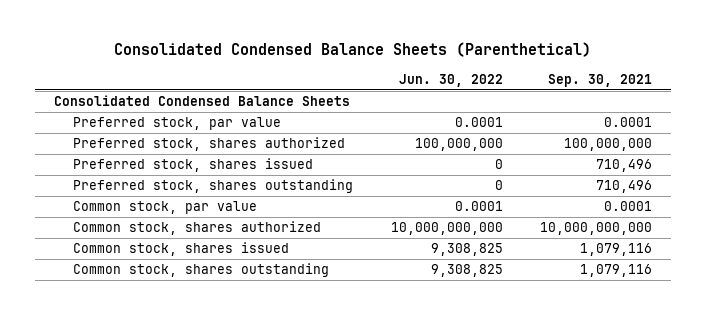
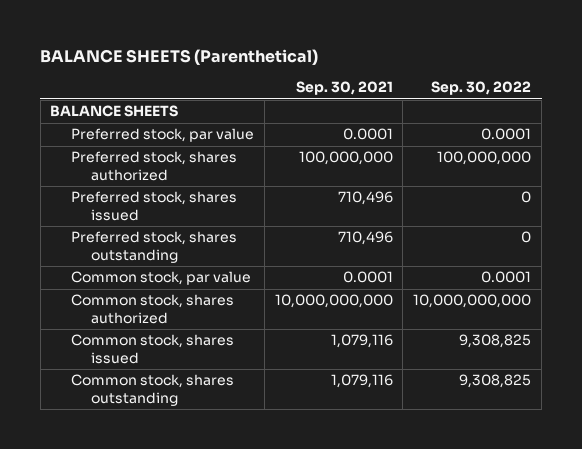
- Consolidated Condensed Balance Sheets (Parenthetical)
+ BALANCE SHEETS (Parenthetical)
- | Jun. 30, 2022 | Sep. 30, 2021
+ | Sep. 30, 2021 | Sep. 30, 2022
- Consolidated Condensed Balance Sheets
+ BALANCE SHEETS

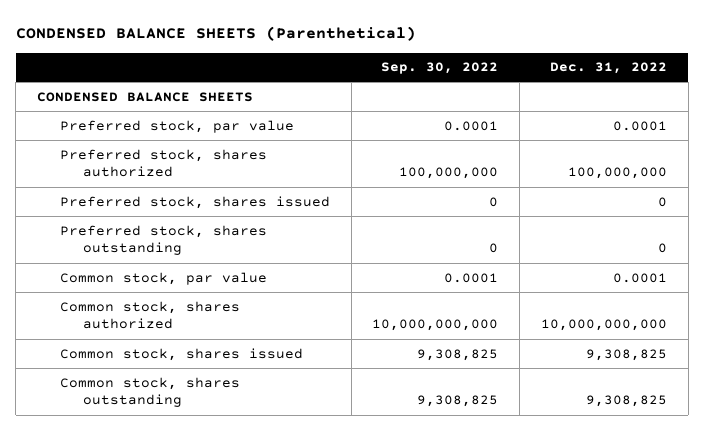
- BALANCE SHEETS (Parenthetical)
+ CONDENSED BALANCE SHEETS (Parenthetical)
- | Sep. 30, 2021 | Sep. 30, 2022
+ | Sep. 30, 2022 | Dec. 31, 2022
- BALANCE SHEETS
+ CONDENSED BALANCE SHEETS

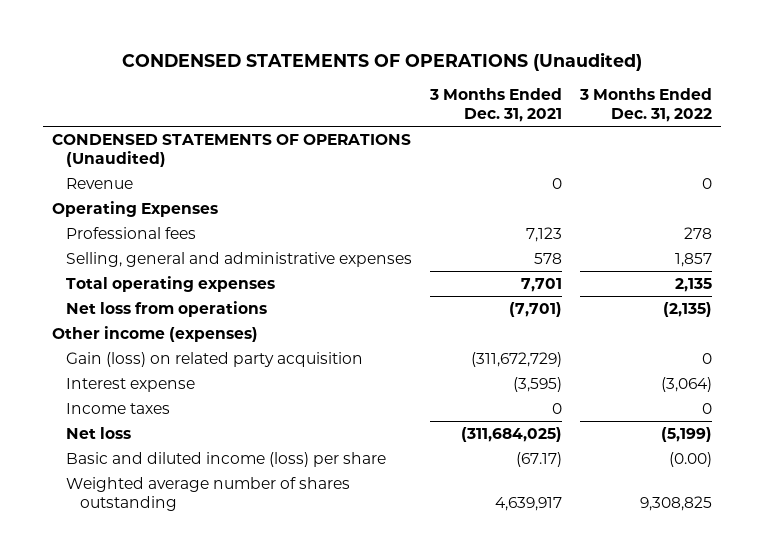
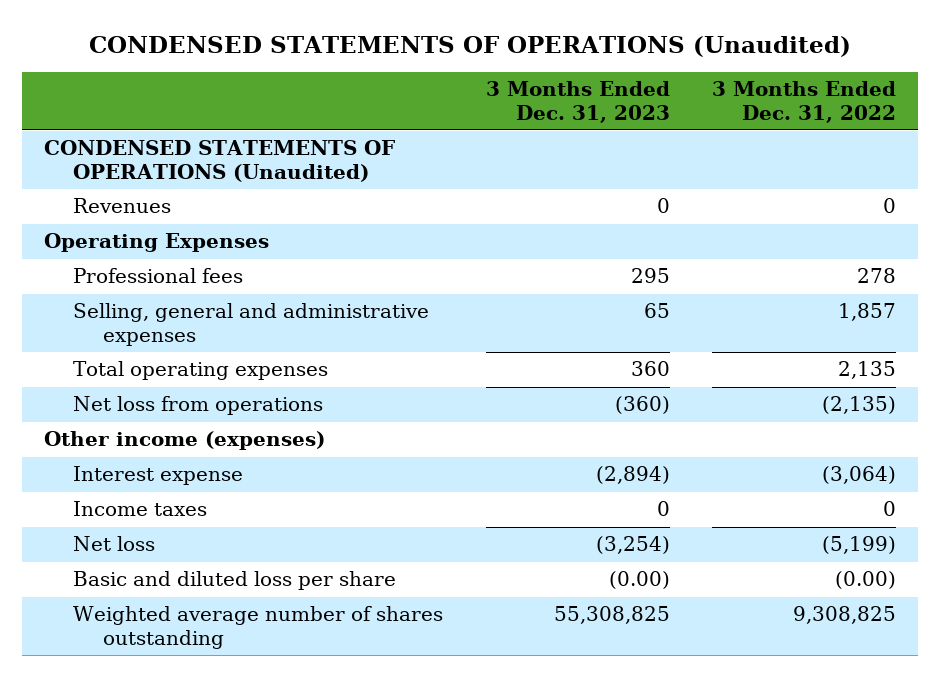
- | 3 Months Ended Dec. 31, 2021 | 3 Months Ended Dec. 31, 2022
+ | 3 Months Ended Dec. 31, 2023 | 3 Months Ended Dec. 31, 2022
- Revenue | 0 | 0
+ Revenues | 0 | 0
- Gain (loss) on related party acquisition | (311,672,729) | 0
- Basic and diluted income (loss) per share | (67.17) | (0.00)
+ Basic and diluted loss per share | (0.00) | (0.00)

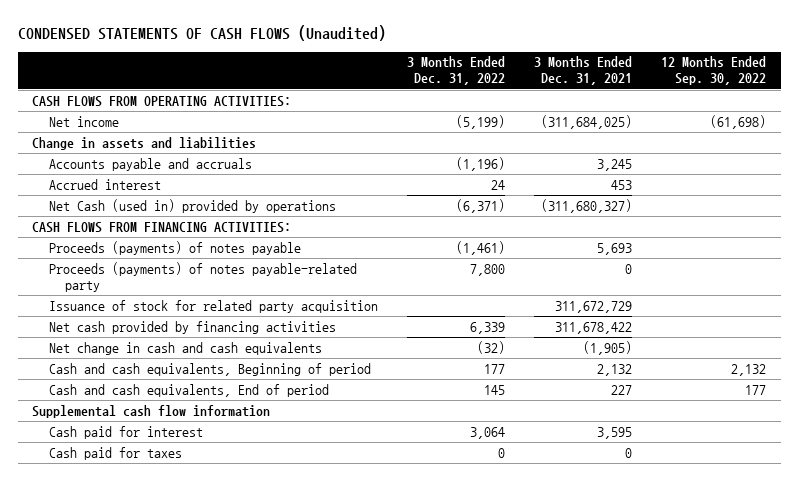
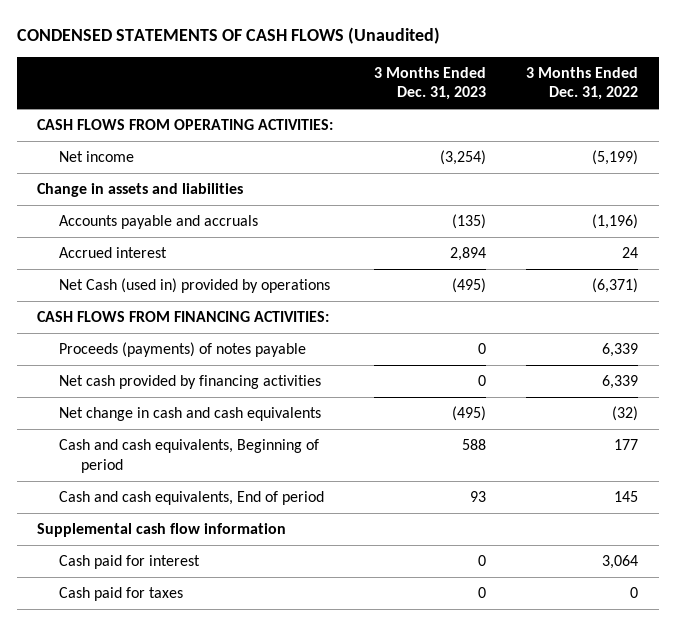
- | 3 Months Ended Dec. 31, 2022 | 3 Months Ended Dec. 31, 2021 | 12 Months Ended Sep. 30, 2022
+ | 3 Months Ended Dec. 31, 2023 | 3 Months Ended Dec. 31, 2022
- Proceeds (payments) of notes payable | (1,461) | 5,693 |
- Proceeds (payments) of notes payable-related party | 7,800 | 0 |
- Issuance of stock for related party acquisition | | 311,672,729 |
+ Proceeds (payments) of notes payable | 0 | 6,339

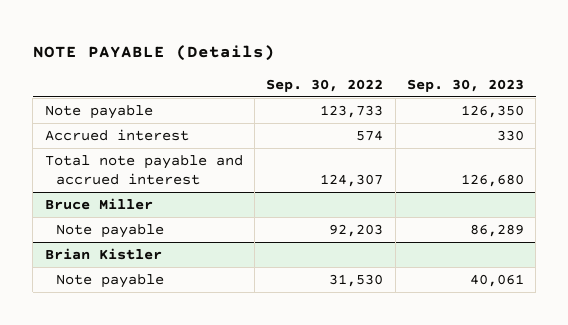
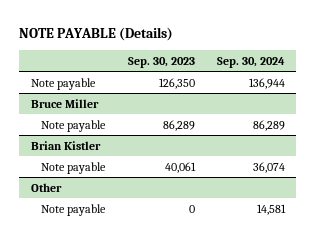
- | Sep. 30, 2022 | Sep. 30, 2023
+ | Sep. 30, 2023 | Sep. 30, 2024
- Accrued interest | 574 | 330
- Total note payable and accrued interest | 124,307 | 126,680
+ Other
+ Note payable | 0 | 14,581

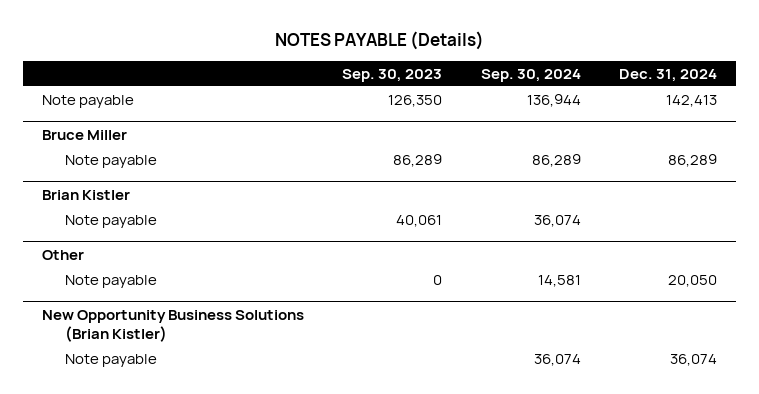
- NOTE PAYABLE (Details)
+ NOTES PAYABLE (Details)
- | Sep. 30, 2023 | Sep. 30, 2024
+ | Sep. 30, 2023 | Sep. 30, 2024 | Dec. 31, 2024
+ New Opportunity Business Solutions (Brian Kistler)
+ Note payable | | 36,074 | 36,074

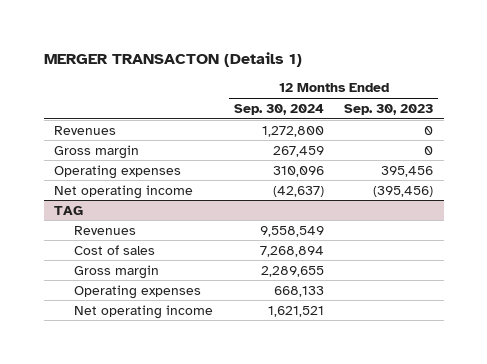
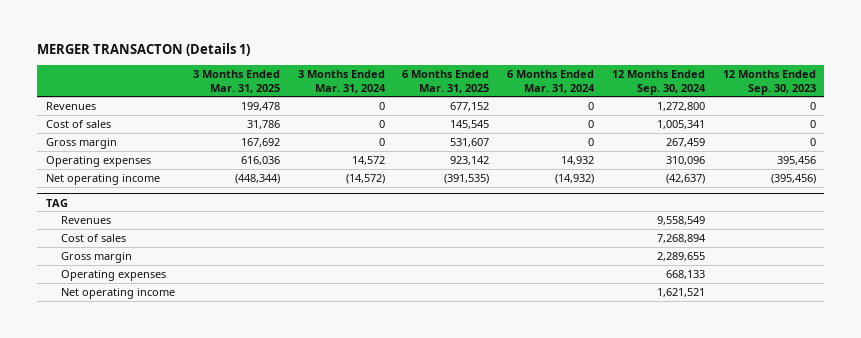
- | 12 Months Ended Sep. 30, 2024 | 12 Months Ended Sep. 30, 2023
+ | 3 Months Ended Mar. 31, 2025 | 3 Months Ended Mar. 31, 2024 | 6 Months Ended Mar. 31, 2025 | 6 Months Ended Mar. 31, 2024 | 12 Months Ended Sep. 30, 2024 | 12 Months Ended Sep. 30, 2023
+ Cost of sales | 31,786 | 0 | 145,545 | 0 | 1,005,341 | 0

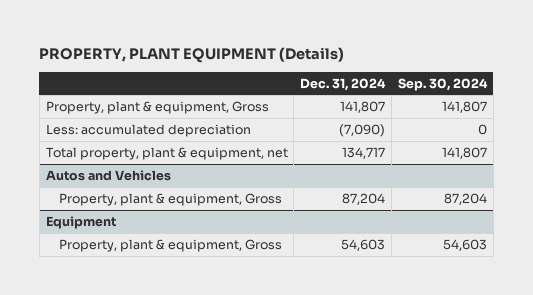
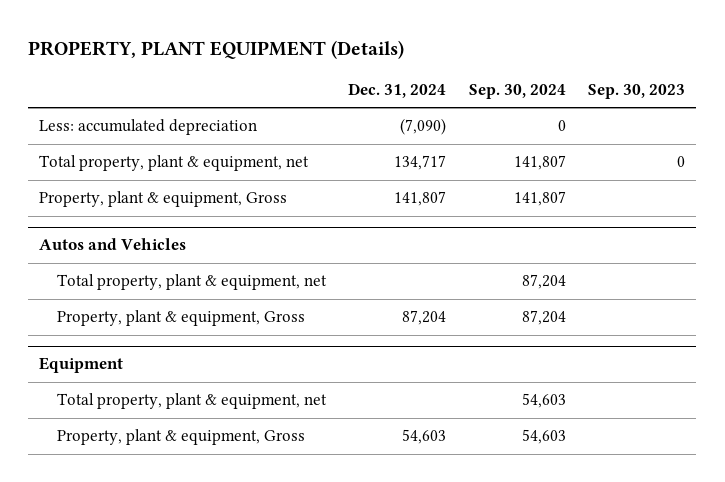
- | Dec. 31, 2024 | Sep. 30, 2024
+ | Dec. 31, 2024 | Sep. 30, 2024 | Sep. 30, 2023
moved down: Property, plant & equipment, Gross | 141,807 | 141,807 |
@ Autos and Vehicles
+ Total property, plant & equipment, net | | 87,204 |
@ Equipment
+ Total property, plant & equipment, net | | 54,603 |

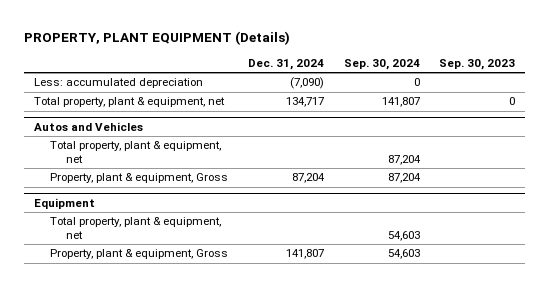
- Property, plant & equipment, Gross | 141,807 | 141,807 |
@ Equipment
- Property, plant & equipment, Gross | 54,603 | 54,603 |
+ Property, plant & equipment, Gross | 141,807 | 54,603 |

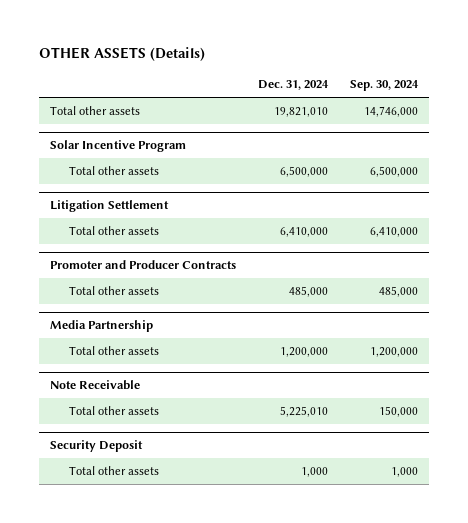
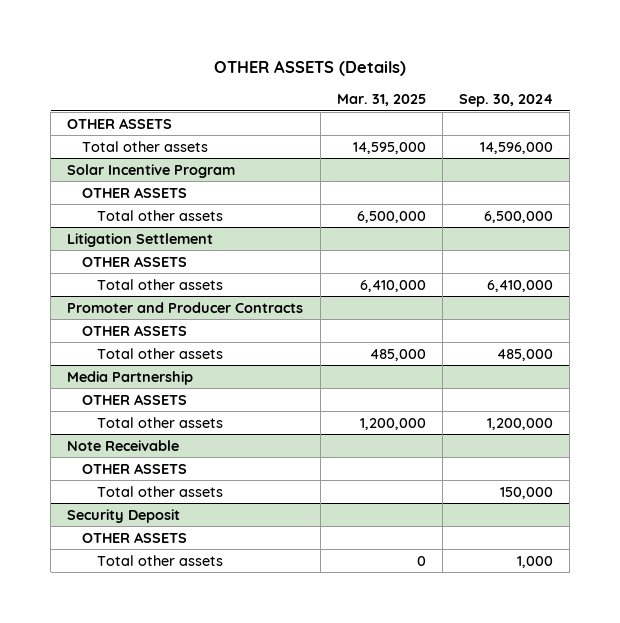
- | Dec. 31, 2024 | Sep. 30, 2024
+ | Mar. 31, 2025 | Sep. 30, 2024
- Total other assets | 19,821,010 | 14,746,000
+ OTHER ASSETS
+ Total other assets | 14,595,000 | 14,596,000
@ Solar Incentive Program
+ OTHER ASSETS
@ Litigation Settlement
+ OTHER ASSETS
@ Promoter and Producer Contracts
+ OTHER ASSETS
@ Media Partnership
+ OTHER ASSETS
@ Note Receivable
+ OTHER ASSETS
@ Security Deposit
+ OTHER ASSETS

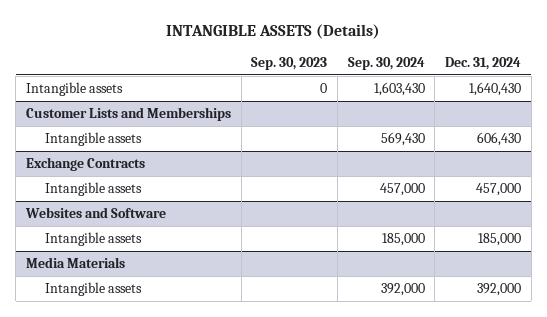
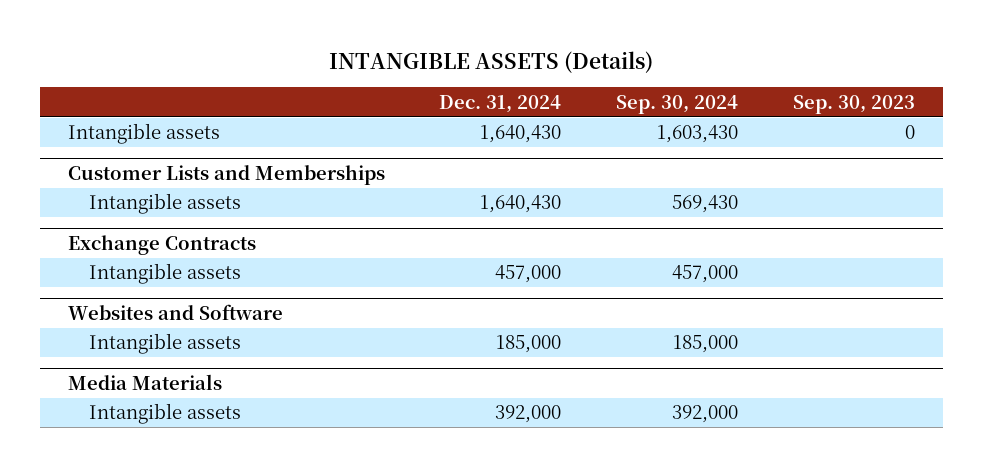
- | Sep. 30, 2023 | Sep. 30, 2024 | Dec. 31, 2024
+ | Dec. 31, 2024 | Sep. 30, 2024 | Sep. 30, 2023
@ Customer Lists and Memberships
- Intangible assets | | 569,430 | 606,430
+ Intangible assets | 1,640,430 | 569,430 |

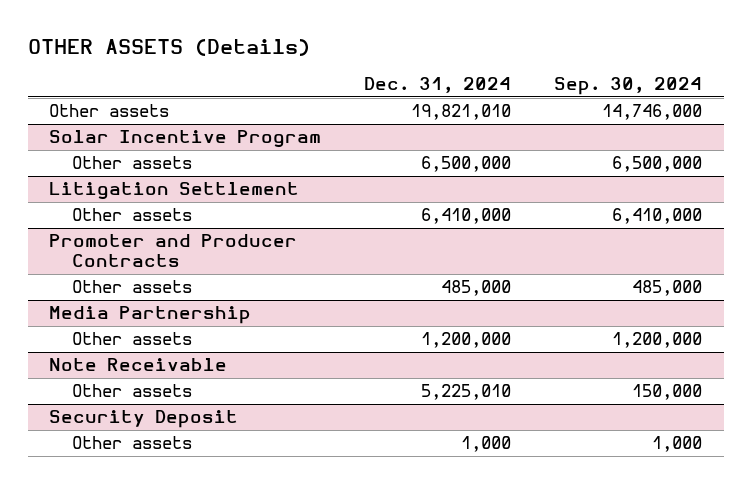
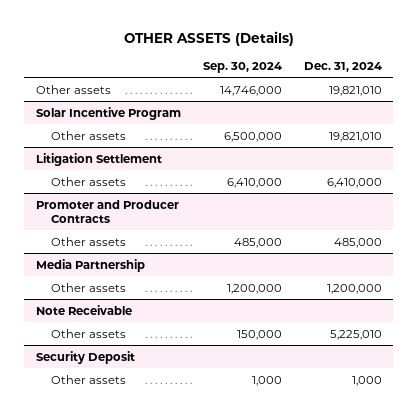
- | Dec. 31, 2024 | Sep. 30, 2024
+ | Sep. 30, 2024 | Dec. 31, 2024
@ Solar Incentive Program
- Other assets | 6,500,000 | 6,500,000
+ Other assets | 6,500,000 | 19,821,010

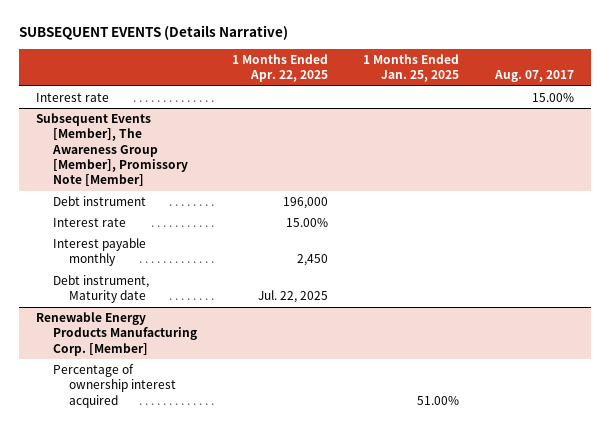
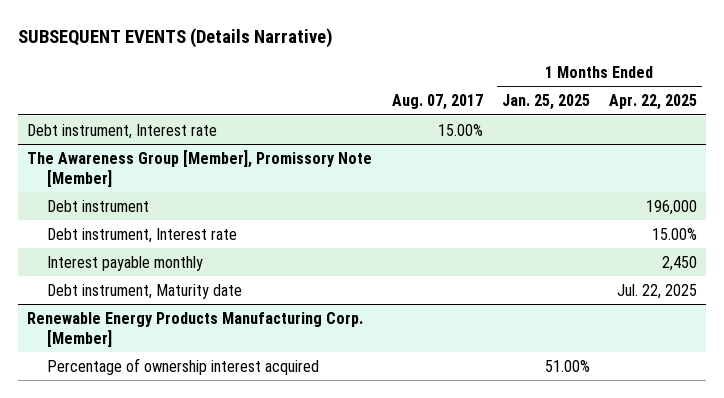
- | 1 Months Ended Apr. 22, 2025 | 1 Months Ended Jan. 25, 2025 | Aug. 07, 2017
+ | Aug. 07, 2017 | 1 Months Ended Jan. 25, 2025 | 1 Months Ended Apr. 22, 2025
- Interest rate | | | 15.00%
- Subsequent Events [Member], The Awareness Group [Member], Promissory Note [Member]
+ Debt instrument, Interest rate | 15.00% | |
+ The Awareness Group [Member], Promissory Note [Member]
- Interest rate | 15.00% | |
+ Debt instrument, Interest rate | | | 15.00%

